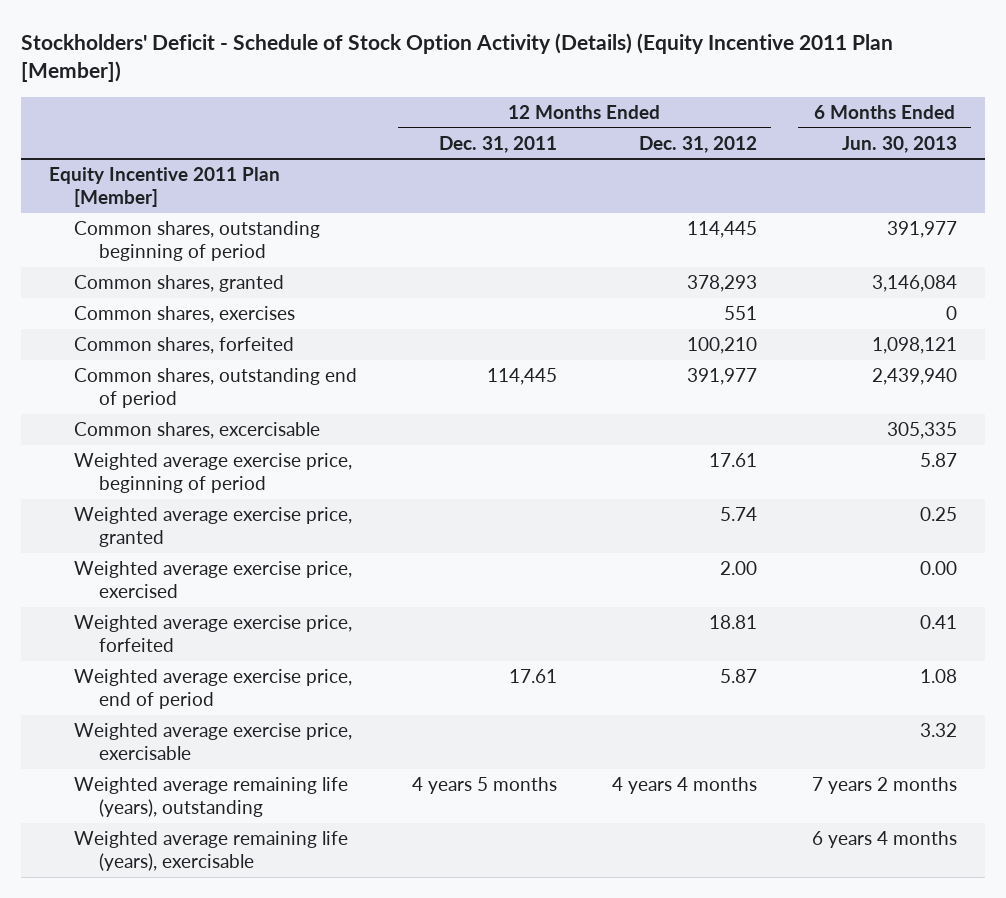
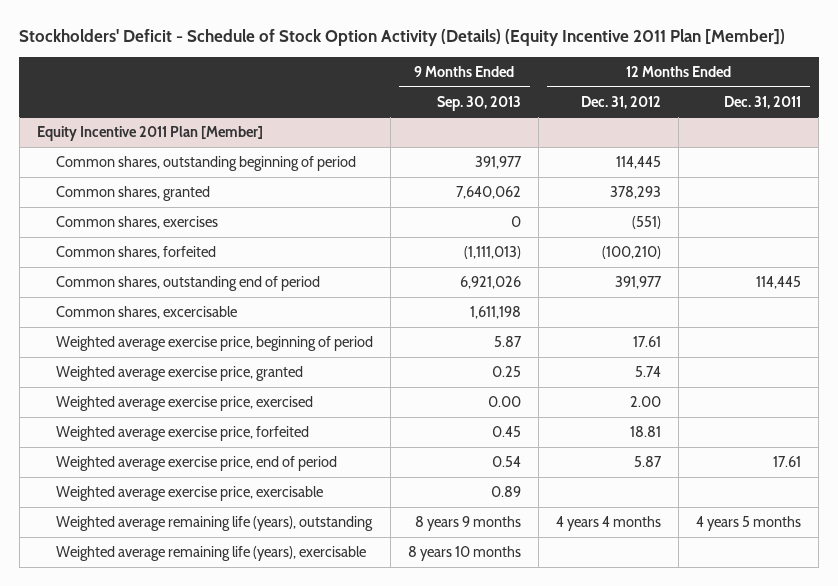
- | 12 Months Ended Dec. 31, 2011 | 12 Months Ended Dec. 31, 2012 | 6 Months Ended Jun. 30, 2013
+ | 9 Months Ended Sep. 30, 2013 | 12 Months Ended Dec. 31, 2012 | 12 Months Ended Dec. 31, 2011
@ Equity Incentive 2011 Plan [Member]
- Common shares, exercises | | 551 | 0
- Common shares, forfeited | | 100,210 | 1,098,121
+ Common shares, exercises | 0 | (551) |
+ Common shares, forfeited | (1,111,013) | (100,210) |

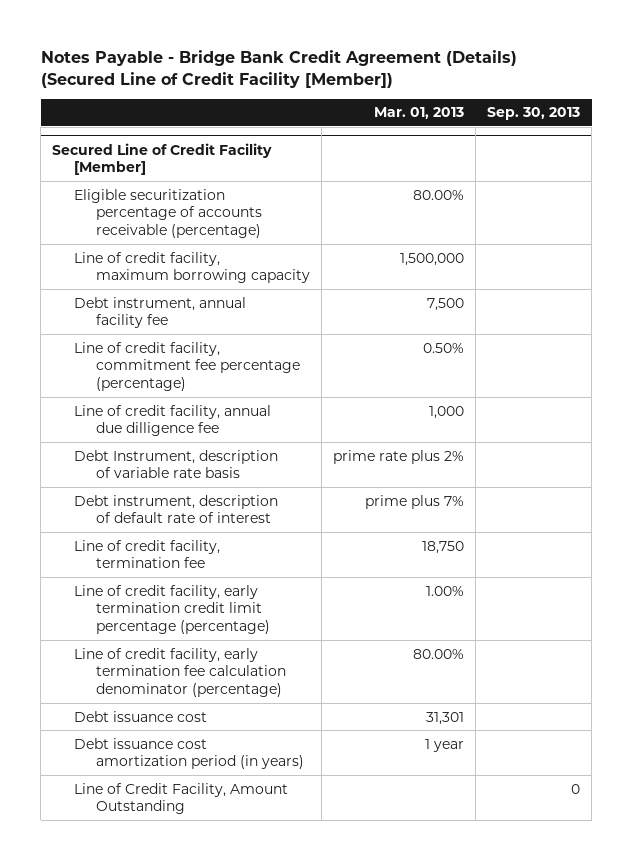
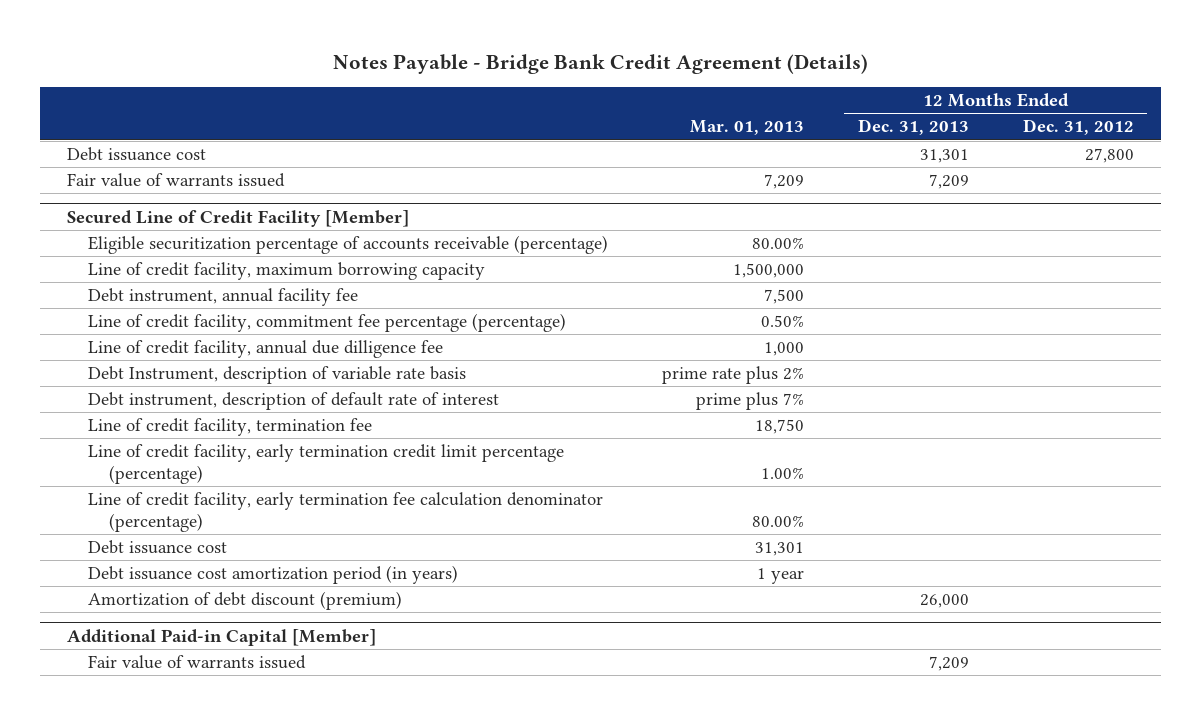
- Notes Payable - Bridge Bank Credit Agreement (Details) (Secured Line of Credit Facility [Member])
+ Notes Payable - Bridge Bank Credit Agreement (Details)
- | Mar. 01, 2013 | Sep. 30, 2013
+ | Mar. 01, 2013 | 12 Months Ended Dec. 31, 2013 | 12 Months Ended Dec. 31, 2012
+ Debt issuance cost | | 31,301 | 27,800
+ Fair value of warrants issued | 7,209 | 7,209 |
@ Secured Line of Credit Facility [Member]
- Line of Credit Facility, Amount Outstanding | | 0
+ Amortization of debt discount (premium) | | 26,000 |
+ Additional Paid-in Capital [Member]
+ Fair value of warrants issued | | 7,209 |

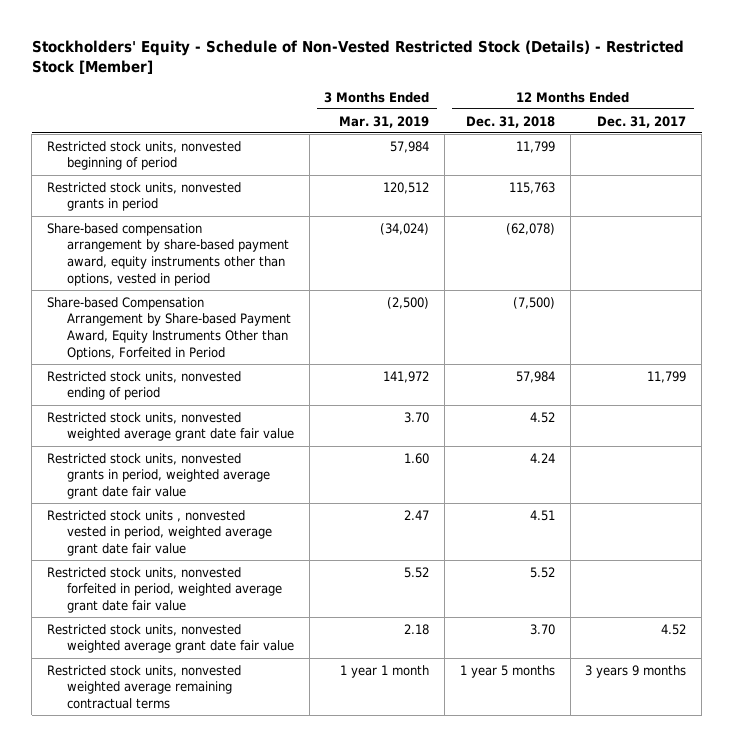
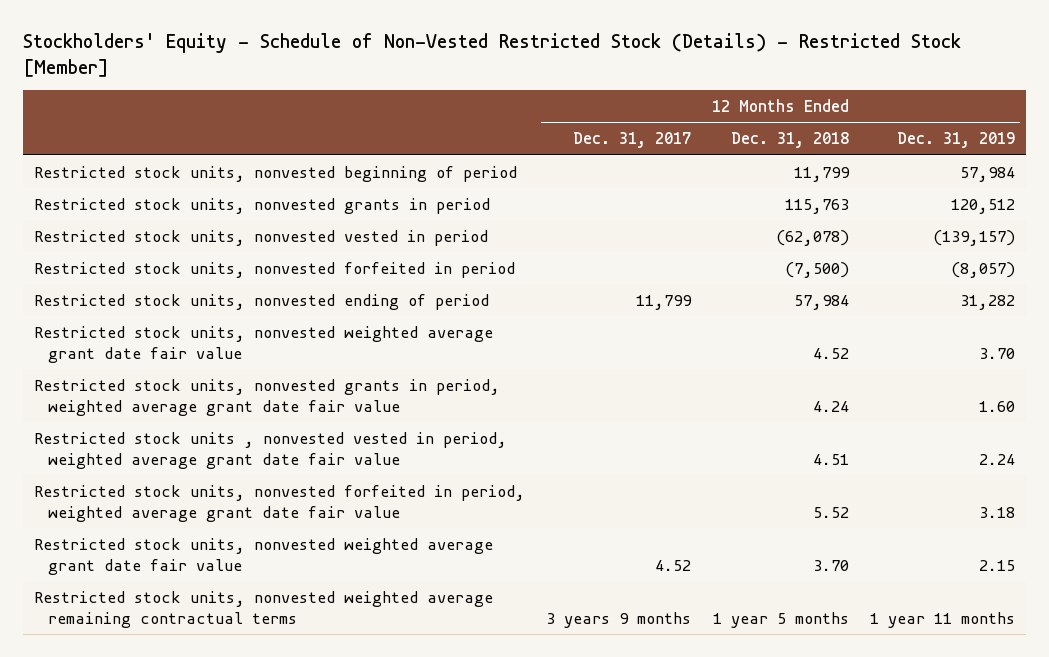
- | 3 Months Ended Mar. 31, 2019 | 12 Months Ended Dec. 31, 2018 | 12 Months Ended Dec. 31, 2017
+ | 12 Months Ended Dec. 31, 2017 | 12 Months Ended Dec. 31, 2018 | 12 Months Ended Dec. 31, 2019
- Share-based compensation arrangement by share-based payment award, equity instruments other than options, vested in period | (34,024) | (62,078) |
- Share-based Compensation Arrangement by Share-based Payment Award, Equity Instruments Other than Options, Forfeited in Period | (2,500) | (7,500) |
+ Restricted stock units, nonvested vested in period | | (62,078) | (139,157)
+ Restricted stock units, nonvested forfeited in period | | (7,500) | (8,057)

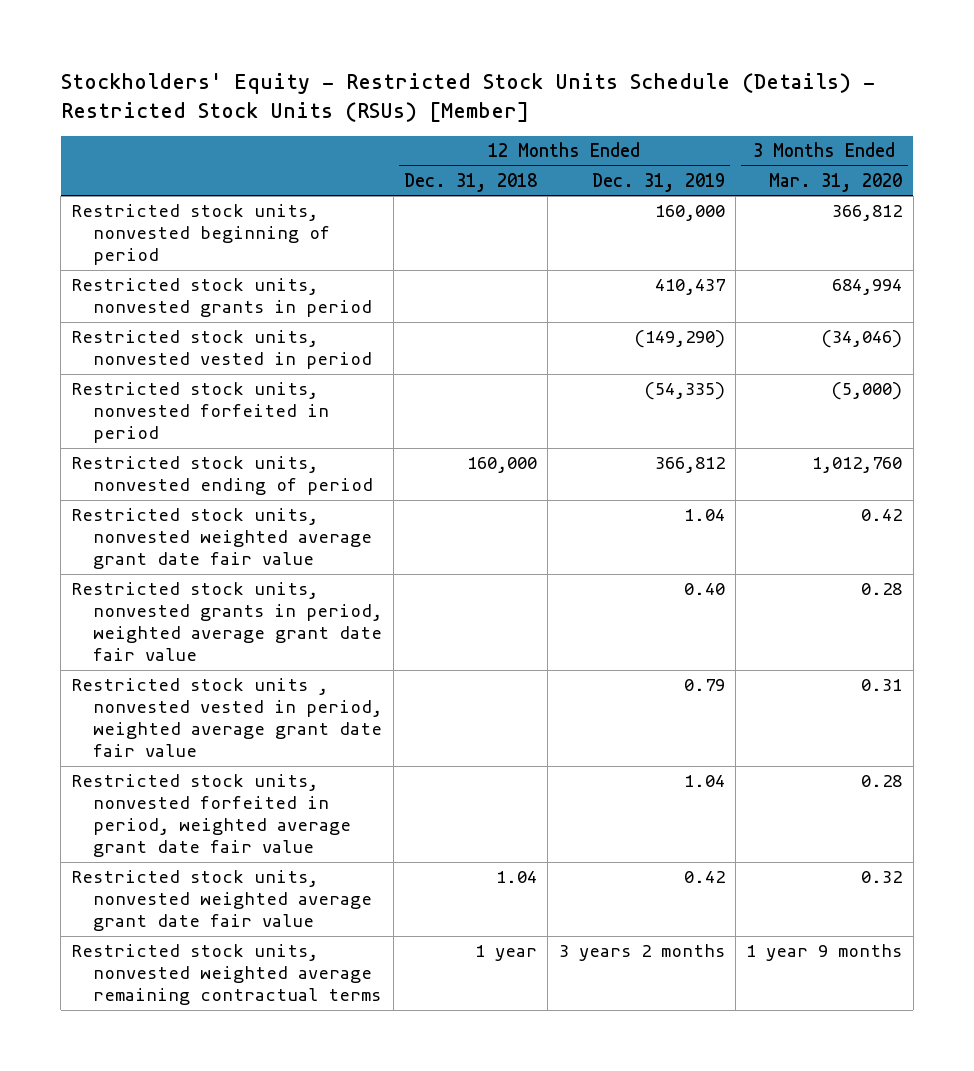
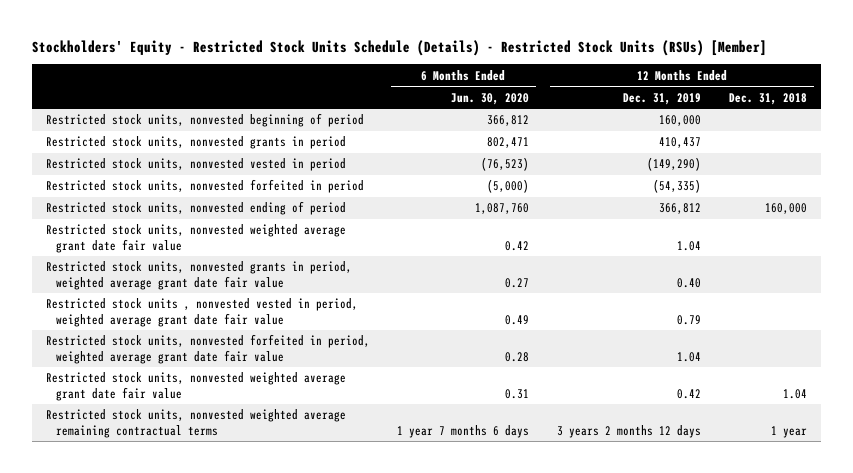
- | 12 Months Ended Dec. 31, 2018 | 12 Months Ended Dec. 31, 2019 | 3 Months Ended Mar. 31, 2020
+ | 6 Months Ended Jun. 30, 2020 | 12 Months Ended Dec. 31, 2019 | 12 Months Ended Dec. 31, 2018
- Restricted stock units, nonvested weighted average remaining contractual terms | 1 year | 3 years 2 months | 1 year 9 months
+ Restricted stock units, nonvested weighted average remaining contractual terms | 1 year 7 months 6 days | 3 years 2 months 12 days | 1 year

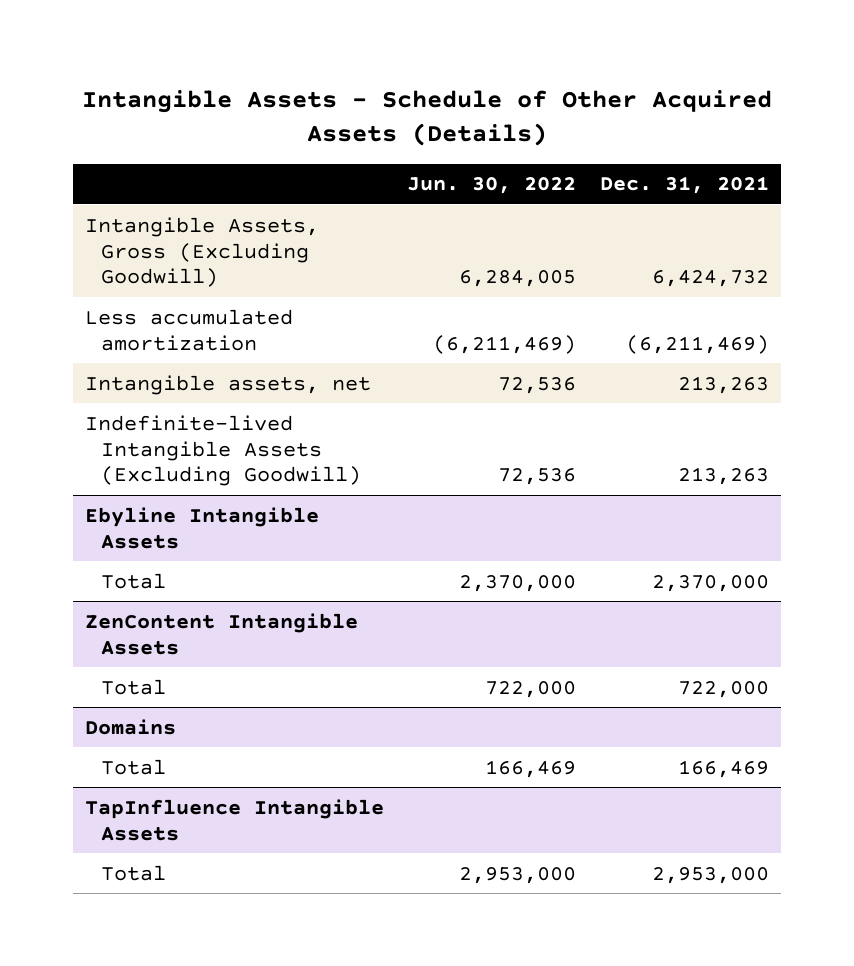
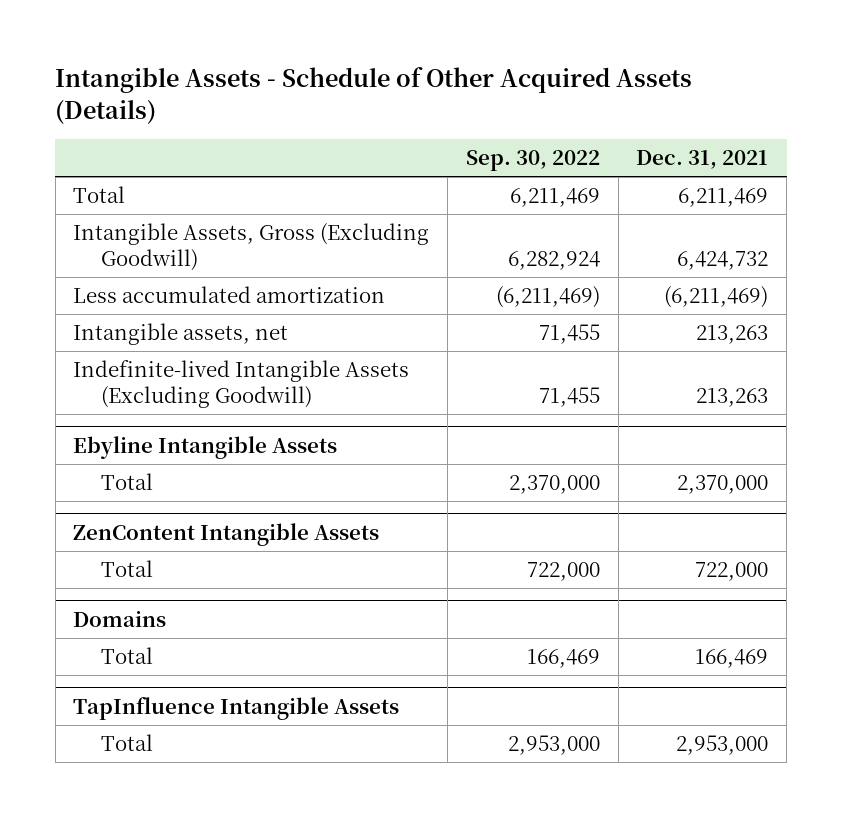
- | Jun. 30, 2022 | Dec. 31, 2021
+ | Sep. 30, 2022 | Dec. 31, 2021
+ Total | 6,211,469 | 6,211,469

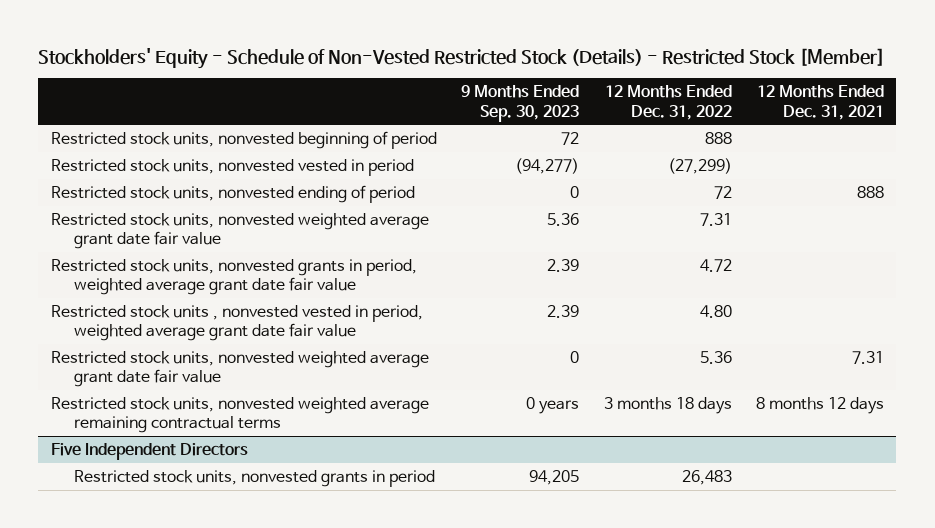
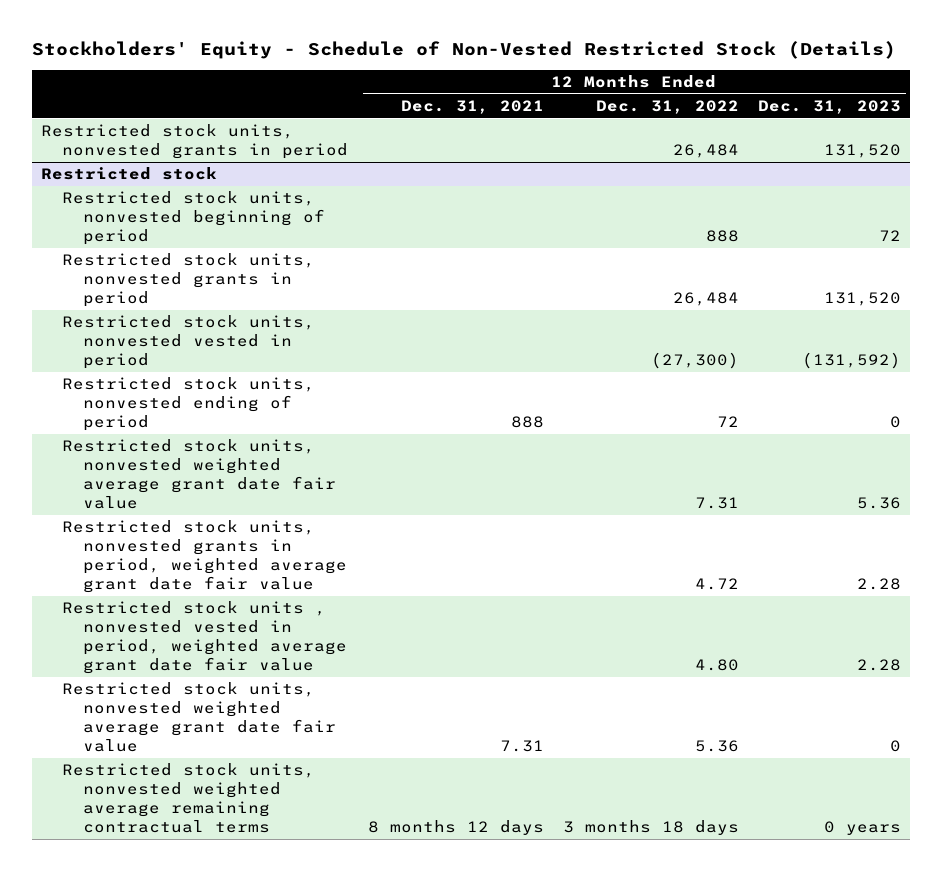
- Stockholders' Equity - Schedule of Non-Vested Restricted Stock (Details) - Restricted Stock [Member]
+ Stockholders' Equity - Schedule of Non-Vested Restricted Stock (Details)
- | 9 Months Ended Sep. 30, 2023 | 12 Months Ended Dec. 31, 2022 | 12 Months Ended Dec. 31, 2021
+ | 12 Months Ended Dec. 31, 2021 | 12 Months Ended Dec. 31, 2022 | 12 Months Ended Dec. 31, 2023
+ Restricted stock units, nonvested grants in period | | 26,484 | 131,520
+ Restricted stock
- Restricted stock units, nonvested vested in period | (94,277) | (27,299) |
+ Restricted stock units, nonvested grants in period | | 26,484 | 131,520
+ Restricted stock units, nonvested vested in period | | (27,300) | (131,592)
- Five Independent Directors
- Restricted stock units, nonvested grants in period | 94,205 | 26,483 |

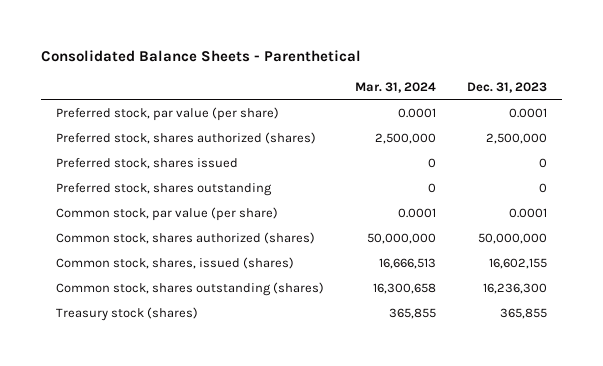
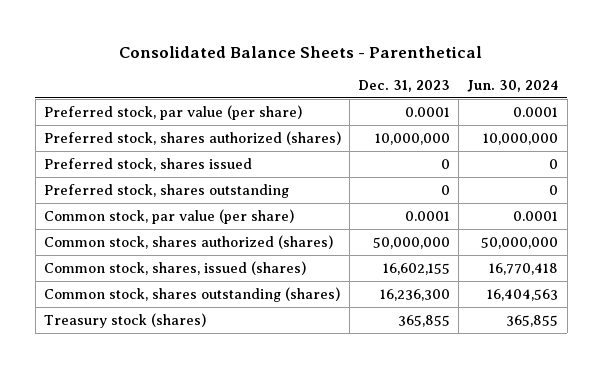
- | Mar. 31, 2024 | Dec. 31, 2023
+ | Dec. 31, 2023 | Jun. 30, 2024
- Preferred stock, shares authorized (shares) | 2,500,000 | 2,500,000
+ Preferred stock, shares authorized (shares) | 10,000,000 | 10,000,000

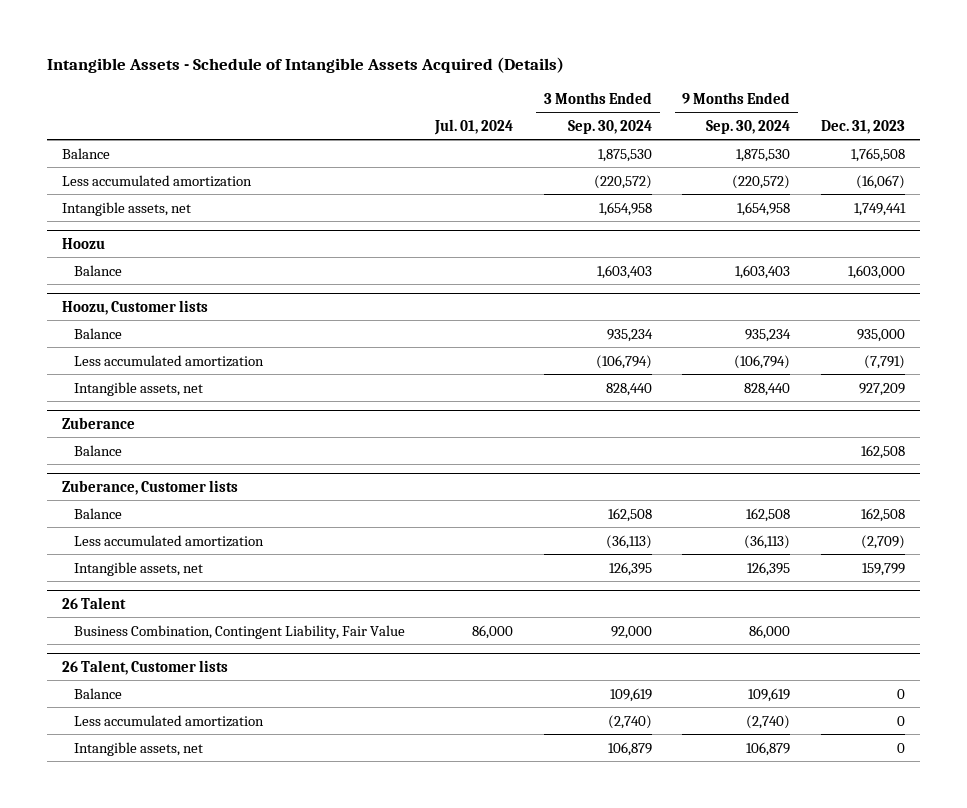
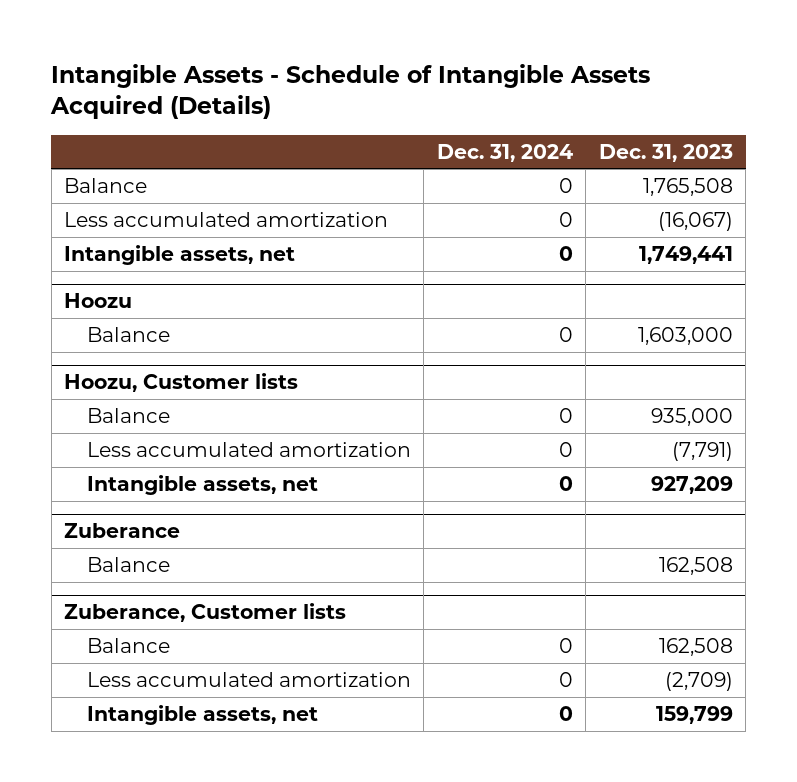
- | Jul. 01, 2024 | 3 Months Ended Sep. 30, 2024 | 9 Months Ended Sep. 30, 2024 | Dec. 31, 2023
+ | Dec. 31, 2024 | Dec. 31, 2023
- 26 Talent
- Business Combination, Contingent Liability, Fair Value | 86,000 | 92,000 | 86,000 |
- 26 Talent, Customer lists
- Balance | | 109,619 | 109,619 | 0
- Less accumulated amortization | | (2,740) | (2,740) | 0
- Intangible assets, net | | 106,879 | 106,879 | 0

